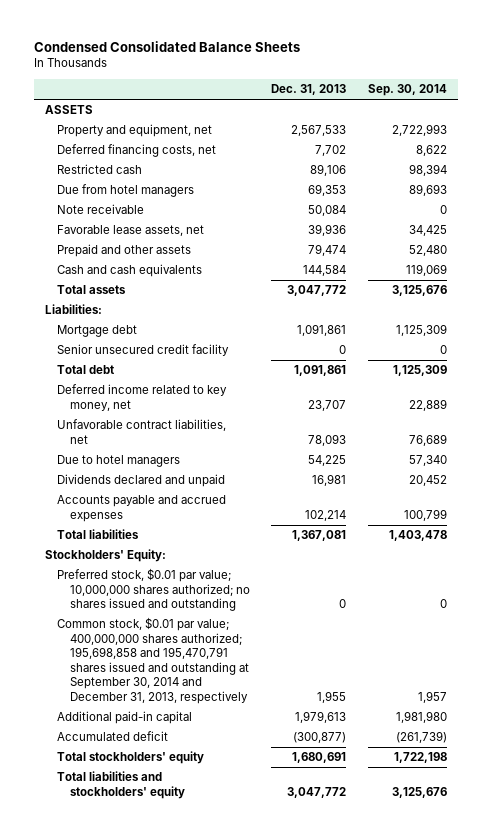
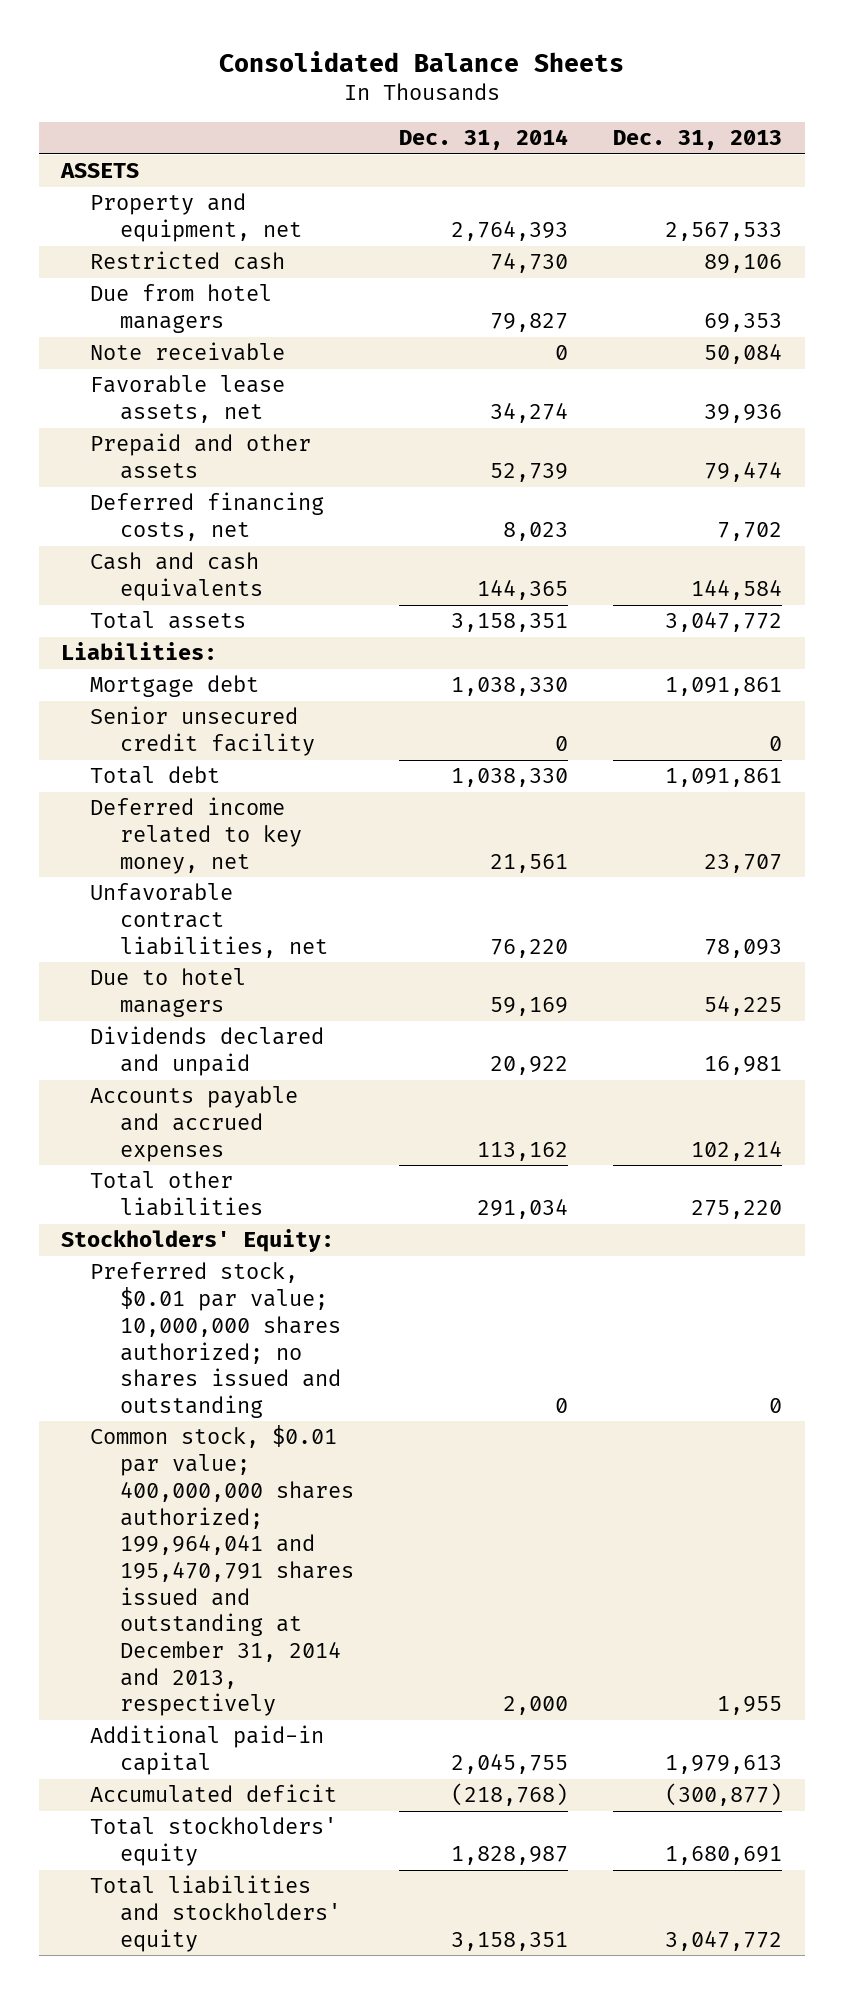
- Condensed Consolidated Balance Sheets
+ Consolidated Balance Sheets
- | Dec. 31, 2013 | Sep. 30, 2014
+ | Dec. 31, 2014 | Dec. 31, 2013
moved down: Deferred financing costs, net | 8,023 | 7,702
- Total liabilities | 1,367,081 | 1,403,478
+ Total other liabilities | 291,034 | 275,220
- Common stock, $0.01 par value; 400,000,000 shares authorized; 195,698,858 and 195,470,791 shares issued and outstanding at September 30, 2014 and December 31, 2013, respectively | 1,955 | 1,957
+ Common stock, $0.01 par value; 400,000,000 shares authorized; 199,964,041 and 195,470,791 shares issued and outstanding at December 31, 2014 and 2013, respectively | 2,000 | 1,955

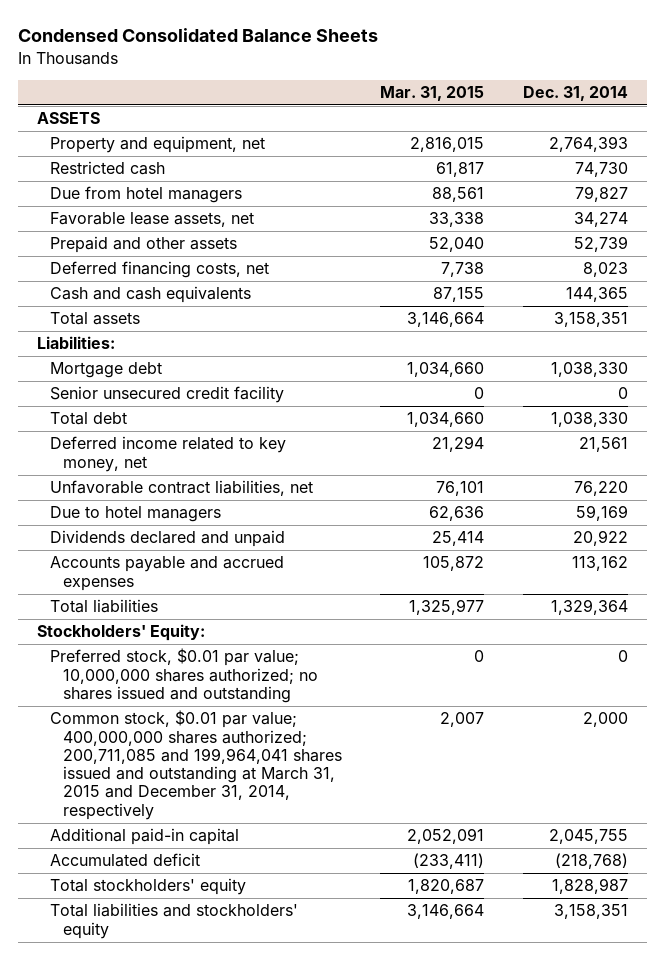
- Consolidated Balance Sheets
+ Condensed Consolidated Balance Sheets
- | Dec. 31, 2014 | Dec. 31, 2013
+ | Mar. 31, 2015 | Dec. 31, 2014
- Note receivable | 0 | 50,084
- Total other liabilities | 291,034 | 275,220
+ Total liabilities | 1,325,977 | 1,329,364
- Common stock, $0.01 par value; 400,000,000 shares authorized; 199,964,041 and 195,470,791 shares issued and outstanding at December 31, 2014 and 2013, respectively | 2,000 | 1,955
+ Common stock, $0.01 par value; 400,000,000 shares authorized; 200,711,085 and 199,964,041 shares issued and outstanding at March 31, 2015 and December 31, 2014, respectively | 2,007 | 2,000

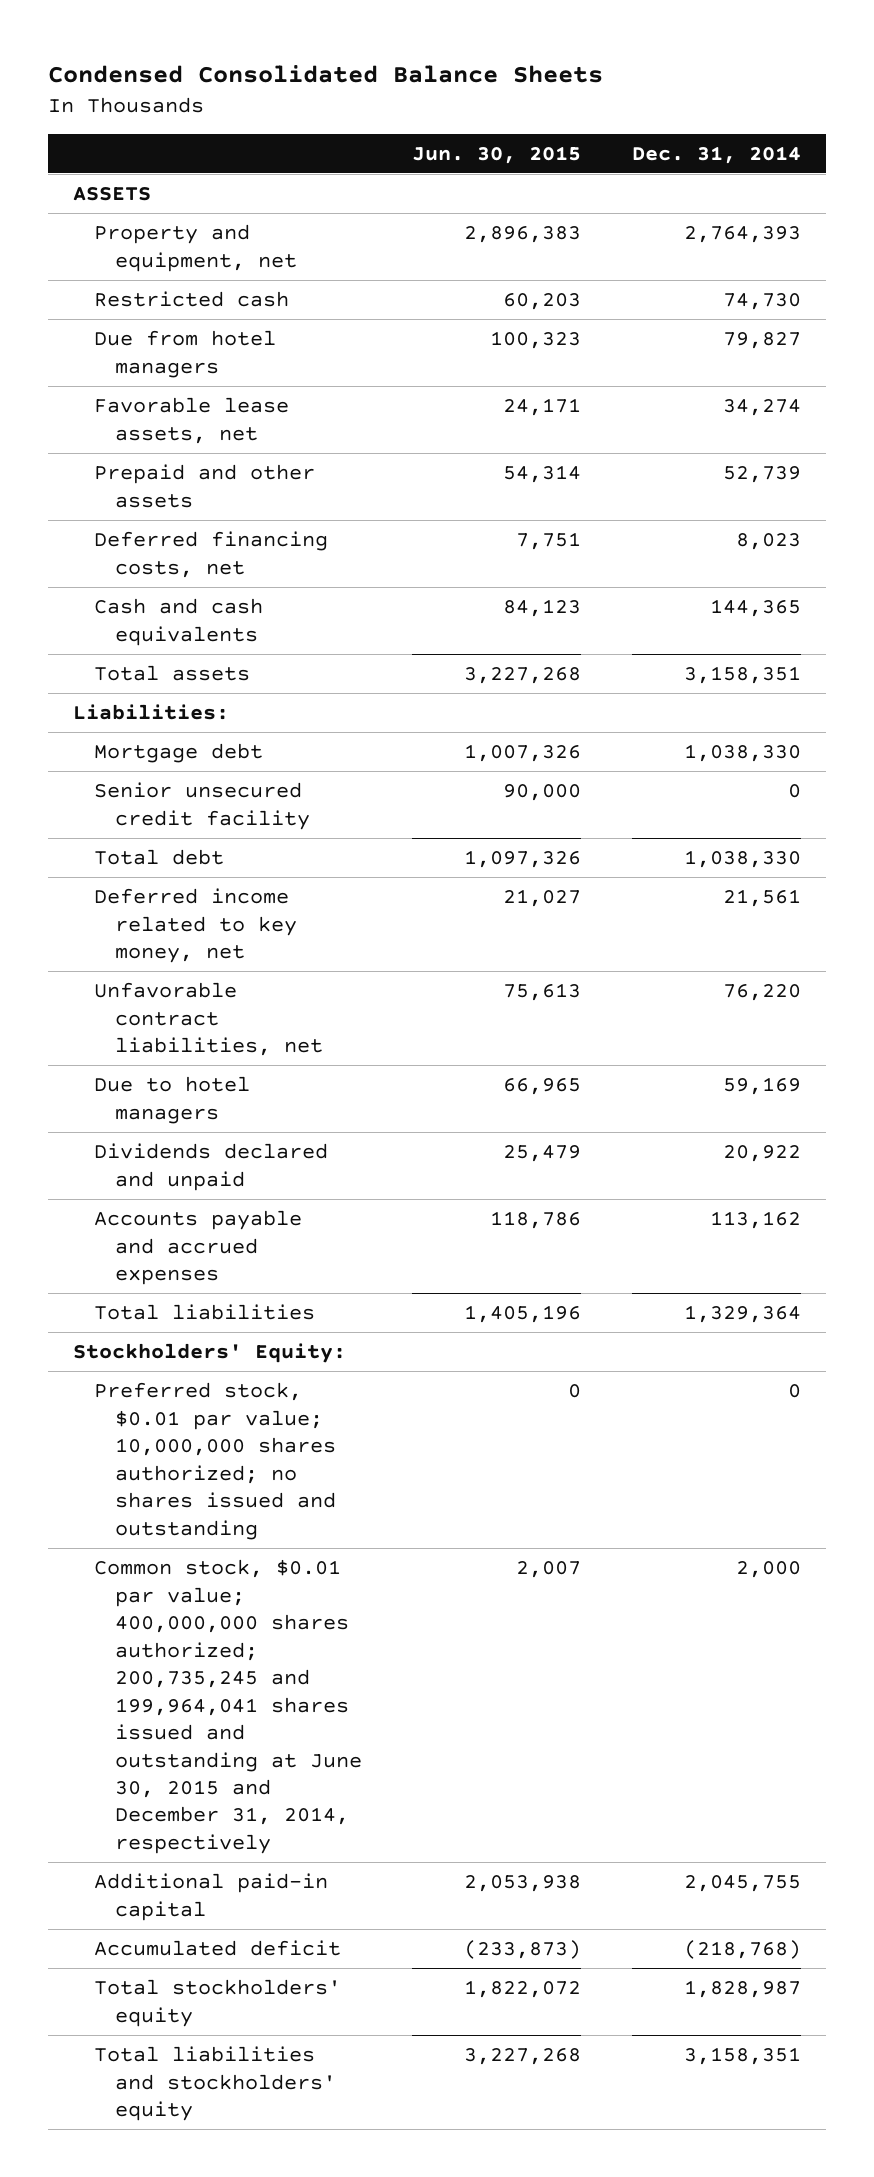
- | Mar. 31, 2015 | Dec. 31, 2014
+ | Jun. 30, 2015 | Dec. 31, 2014
- Common stock, $0.01 par value; 400,000,000 shares authorized; 200,711,085 and 199,964,041 shares issued and outstanding at March 31, 2015 and December 31, 2014, respectively | 2,007 | 2,000
+ Common stock, $0.01 par value; 400,000,000 shares authorized; 200,735,245 and 199,964,041 shares issued and outstanding at June 30, 2015 and December 31, 2014, respectively | 2,007 | 2,000

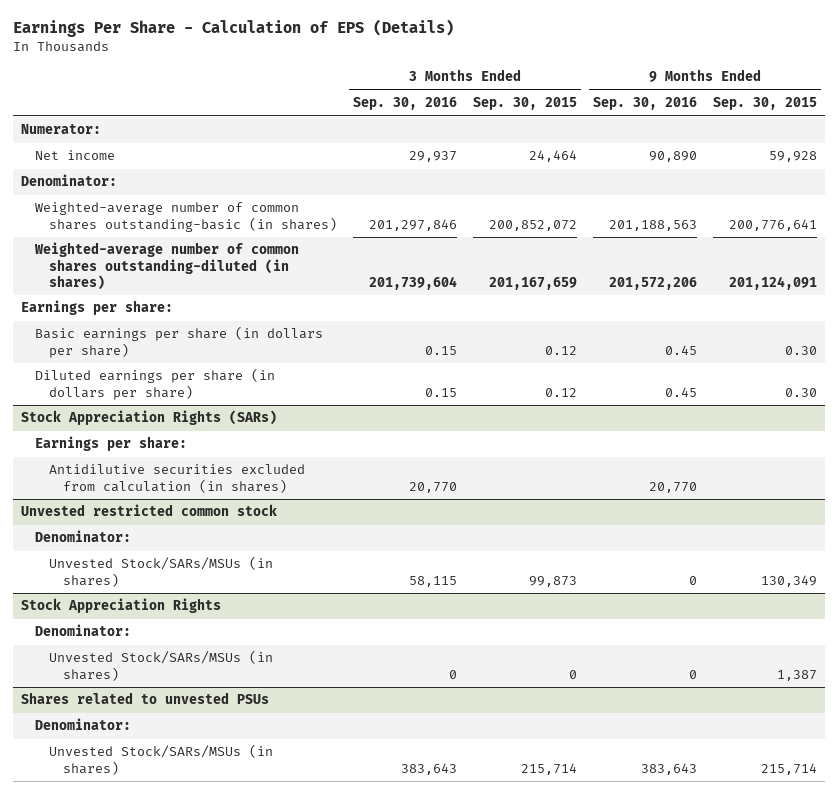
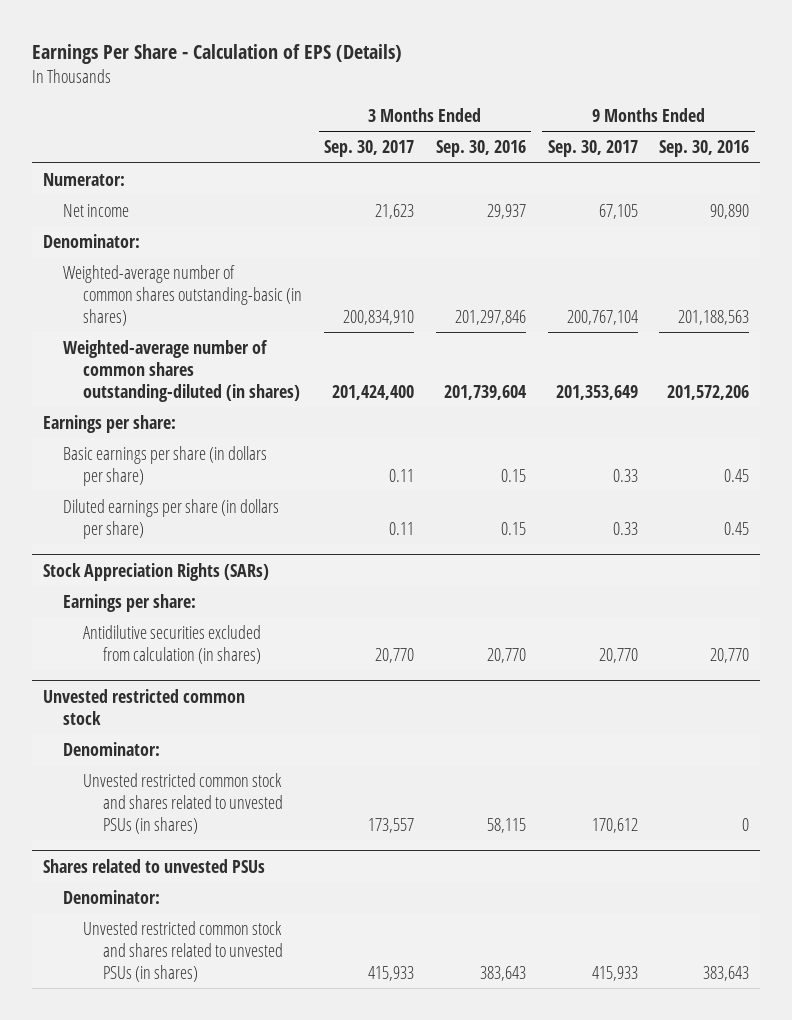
- | 3 Months Ended Sep. 30, 2016 | 3 Months Ended Sep. 30, 2015 | 9 Months Ended Sep. 30, 2016 | 9 Months Ended Sep. 30, 2015
+ | 3 Months Ended Sep. 30, 2017 | 3 Months Ended Sep. 30, 2016 | 9 Months Ended Sep. 30, 2017 | 9 Months Ended Sep. 30, 2016
@ Unvested restricted common stock
- Unvested Stock/SARs/MSUs (in shares) | 58,115 | 99,873 | 0 | 130,349
- Stock Appreciation Rights
- Denominator:
- Unvested Stock/SARs/MSUs (in shares) | 0 | 0 | 0 | 1,387
@ Unvested restricted common stock
+ Unvested restricted common stock and shares related to unvested PSUs (in shares) | 173,557 | 58,115 | 170,612 | 0
@ Shares related to unvested PSUs
- Unvested Stock/SARs/MSUs (in shares) | 383,643 | 215,714 | 383,643 | 215,714
+ Unvested restricted common stock and shares related to unvested PSUs (in shares) | 415,933 | 383,643 | 415,933 | 383,643

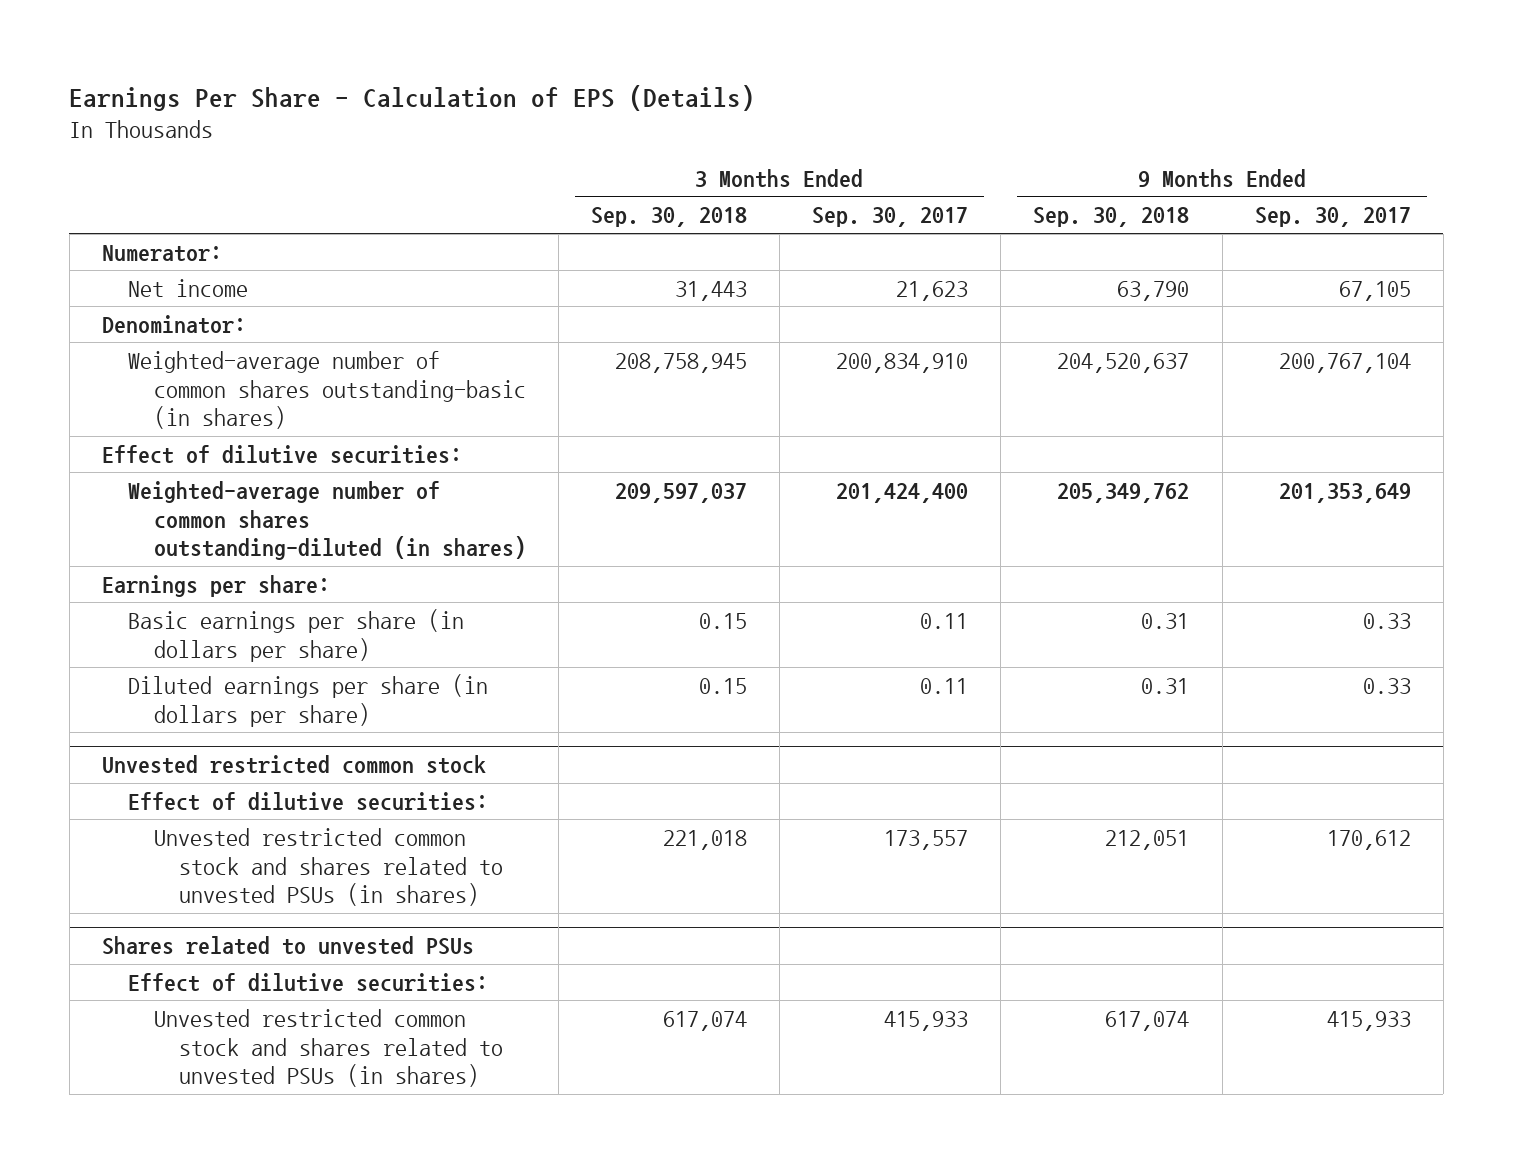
- | 3 Months Ended Sep. 30, 2017 | 3 Months Ended Sep. 30, 2016 | 9 Months Ended Sep. 30, 2017 | 9 Months Ended Sep. 30, 2016
+ | 3 Months Ended Sep. 30, 2018 | 3 Months Ended Sep. 30, 2017 | 9 Months Ended Sep. 30, 2018 | 9 Months Ended Sep. 30, 2017
+ Effect of dilutive securities:
- Stock Appreciation Rights (SARs)
- Earnings per share:
- Antidilutive securities excluded from calculation (in shares) | 20,770 | 20,770 | 20,770 | 20,770
@ Unvested restricted common stock
- Denominator:
+ Effect of dilutive securities:
@ Shares related to unvested PSUs
- Denominator:
+ Effect of dilutive securities:

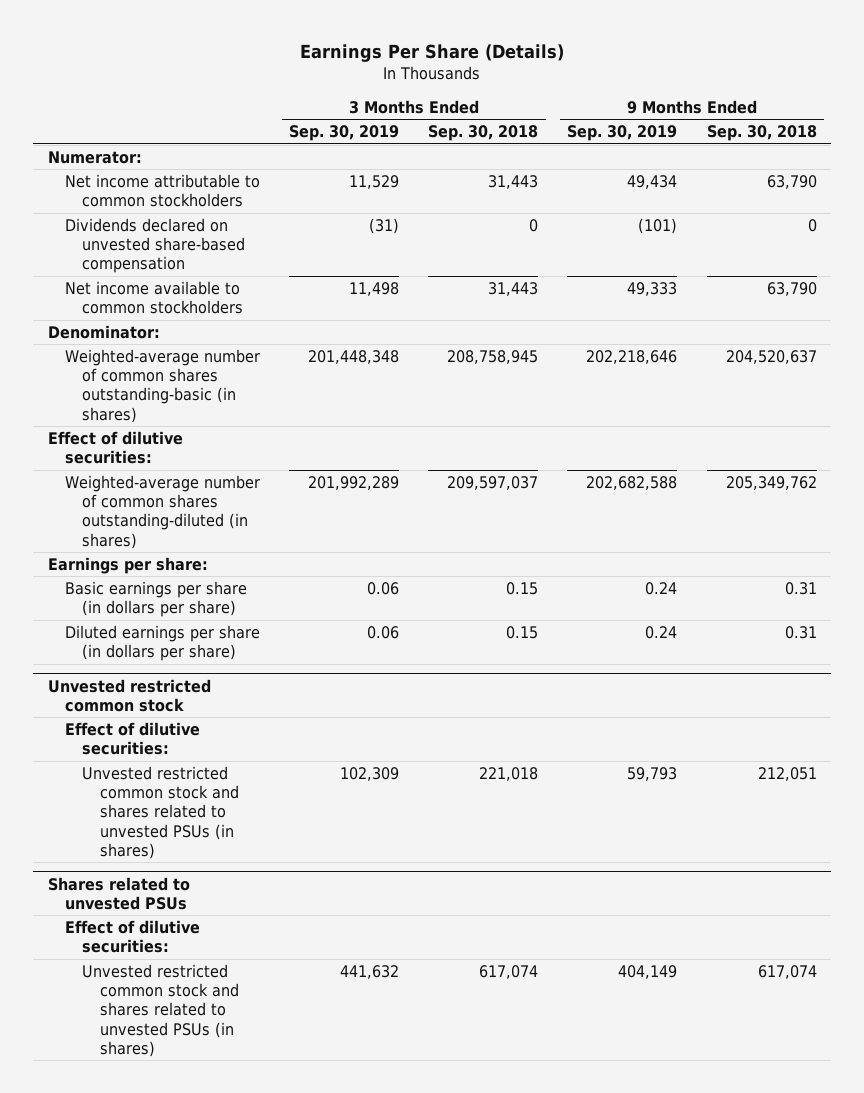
- Earnings Per Share - Calculation of EPS (Details)
+ Earnings Per Share (Details)
- | 3 Months Ended Sep. 30, 2018 | 3 Months Ended Sep. 30, 2017 | 9 Months Ended Sep. 30, 2018 | 9 Months Ended Sep. 30, 2017
+ | 3 Months Ended Sep. 30, 2019 | 3 Months Ended Sep. 30, 2018 | 9 Months Ended Sep. 30, 2019 | 9 Months Ended Sep. 30, 2018
- Net income | 31,443 | 21,623 | 63,790 | 67,105
+ Net income attributable to common stockholders | 11,529 | 31,443 | 49,434 | 63,790
+ Dividends declared on unvested share-based compensation | (31) | 0 | (101) | 0
+ Net income available to common stockholders | 11,498 | 31,443 | 49,333 | 63,790

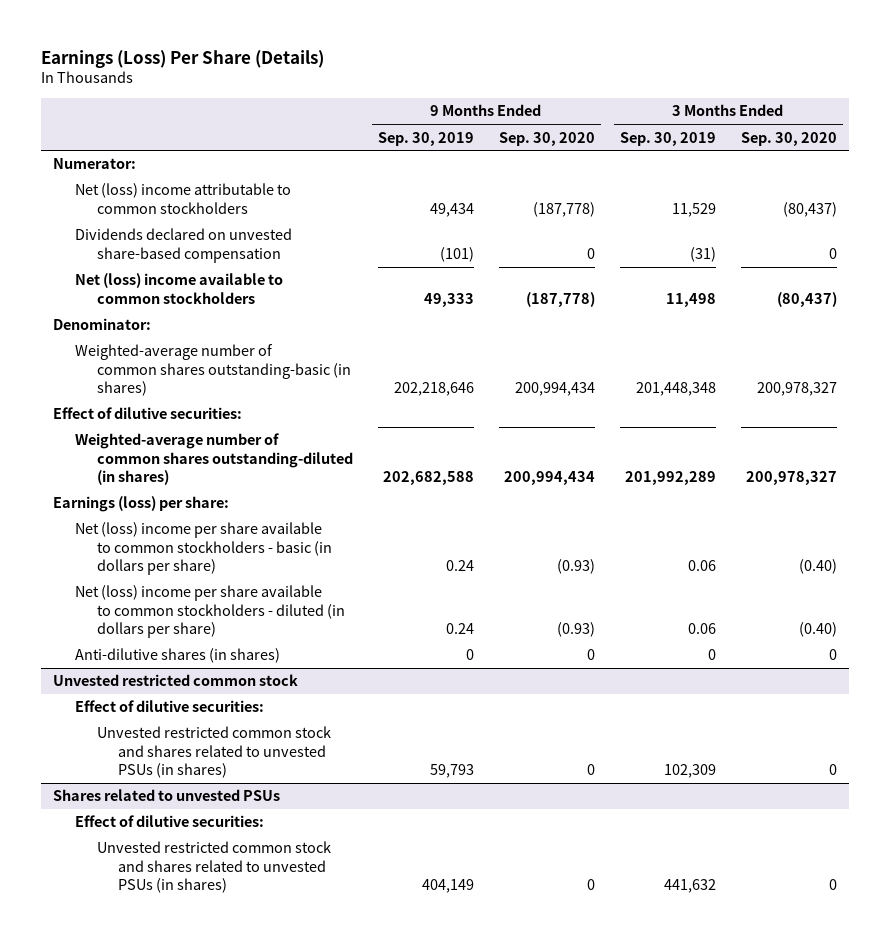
- Earnings Per Share (Details)
+ Earnings (Loss) Per Share (Details)
- | 3 Months Ended Sep. 30, 2019 | 3 Months Ended Sep. 30, 2018 | 9 Months Ended Sep. 30, 2019 | 9 Months Ended Sep. 30, 2018
+ | 9 Months Ended Sep. 30, 2019 | 9 Months Ended Sep. 30, 2020 | 3 Months Ended Sep. 30, 2019 | 3 Months Ended Sep. 30, 2020
- Net income attributable to common stockholders | 11,529 | 31,443 | 49,434 | 63,790
+ Net (loss) income attributable to common stockholders | 49,434 | (187,778) | 11,529 | (80,437)
- Net income available to common stockholders | 11,498 | 31,443 | 49,333 | 63,790
+ Net (loss) income available to common stockholders | 49,333 | (187,778) | 11,498 | (80,437)
- Earnings per share:
- Basic earnings per share (in dollars per share) | 0.06 | 0.15 | 0.24 | 0.31
- Diluted earnings per share (in dollars per share) | 0.06 | 0.15 | 0.24 | 0.31
+ Earnings (loss) per share:
+ Net (loss) income per share available to common stockholders - basic (in dollars per share) | 0.24 | (0.93) | 0.06 | (0.40)
+ Net (loss) income per share available to common stockholders - diluted (in dollars per share) | 0.24 | (0.93) | 0.06 | (0.40)
+ Anti-dilutive shares (in shares) | 0 | 0 | 0 | 0

